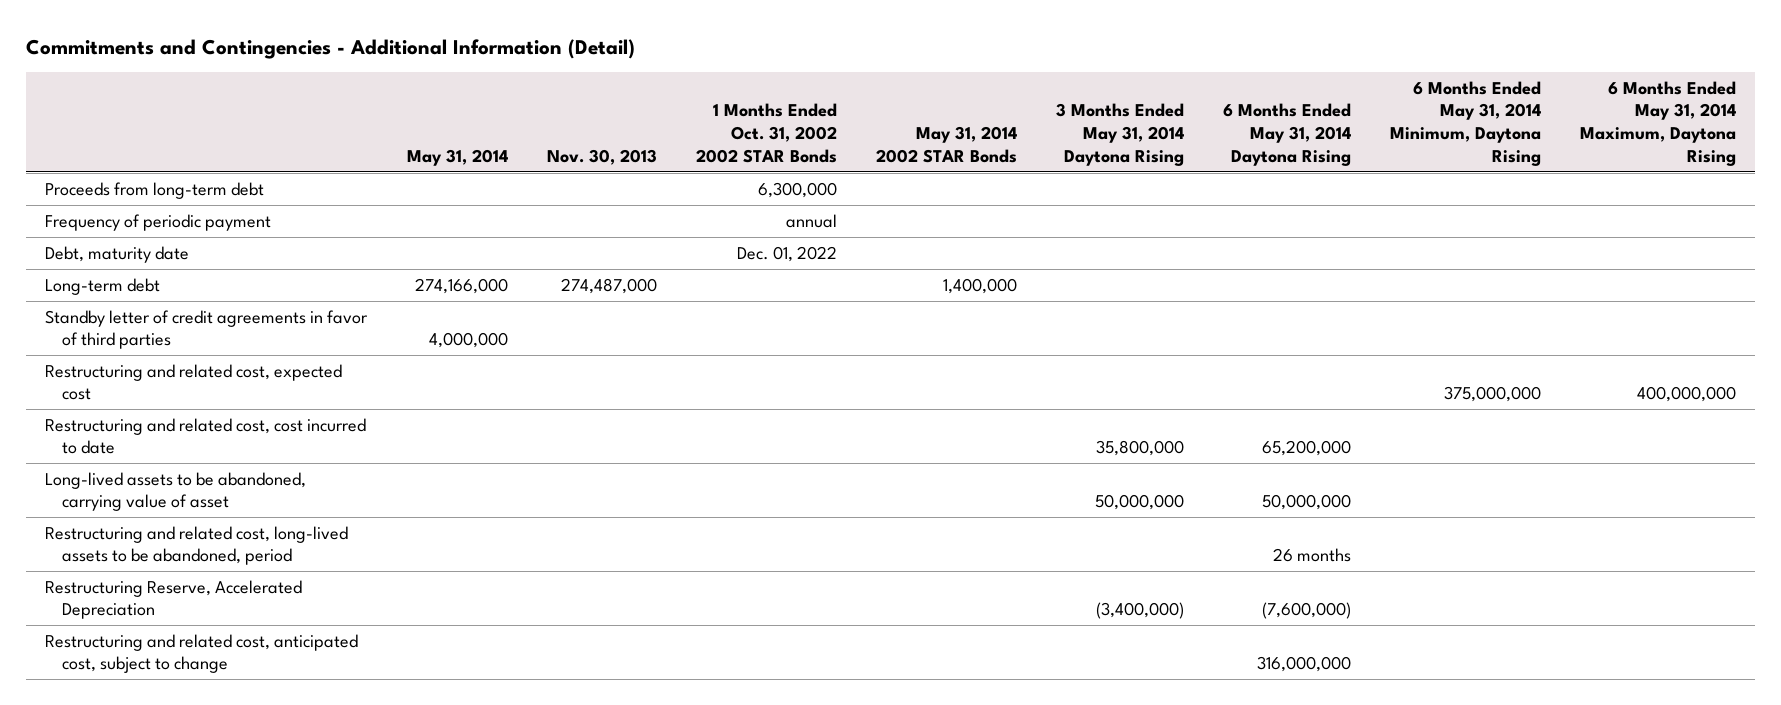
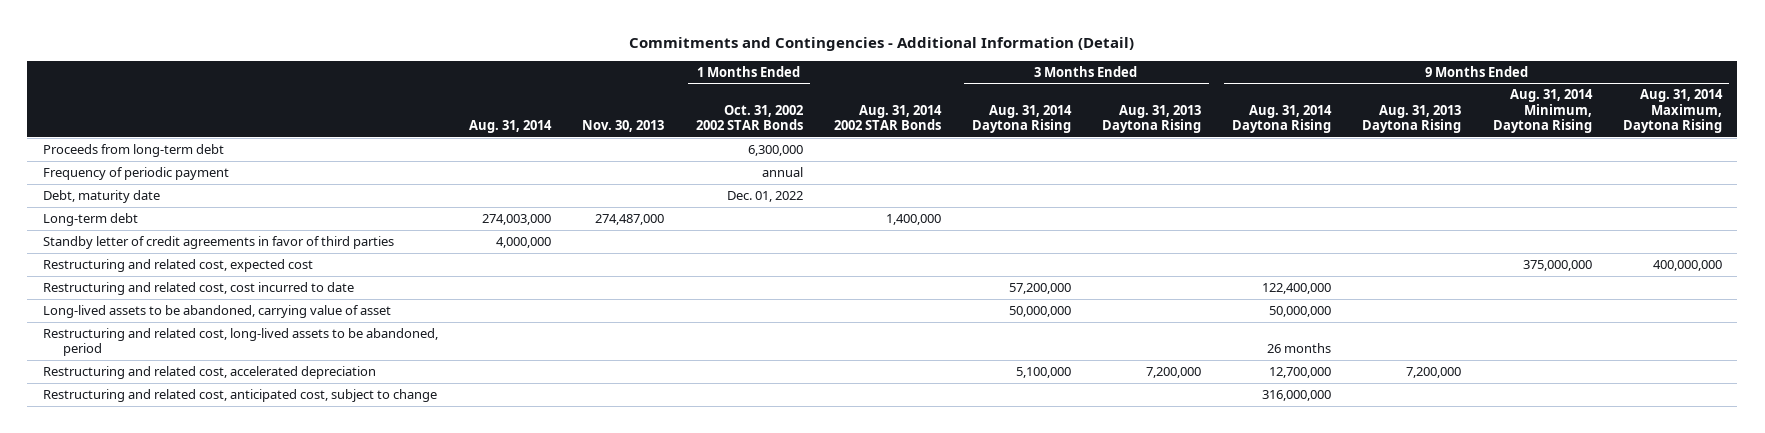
- | May 31, 2014 | Nov. 30, 2013 | 1 Months Ended Oct. 31, 2002 2002 STAR Bonds | May 31, 2014 2002 STAR Bonds | 3 Months Ended May 31, 2014 Daytona Rising | 6 Months Ended May 31, 2014 Daytona Rising | 6 Months Ended May 31, 2014 Minimum, Daytona Rising | 6 Months Ended May 31, 2014 Maximum, Daytona Rising
+ | Aug. 31, 2014 | Nov. 30, 2013 | 1 Months Ended Oct. 31, 2002 2002 STAR Bonds | Aug. 31, 2014 2002 STAR Bonds | 3 Months Ended Aug. 31, 2014 Daytona Rising | 3 Months Ended Aug. 31, 2013 Daytona Rising | 9 Months Ended Aug. 31, 2014 Daytona Rising | 9 Months Ended Aug. 31, 2013 Daytona Rising | 9 Months Ended Aug. 31, 2014 Minimum, Daytona Rising | 9 Months Ended Aug. 31, 2014 Maximum, Daytona Rising
- Restructuring Reserve, Accelerated Depreciation | | | | | (3,400,000) | (7,600,000) | |
+ Restructuring and related cost, accelerated depreciation | | | | | 5,100,000 | 7,200,000 | 12,700,000 | 7,200,000 | |

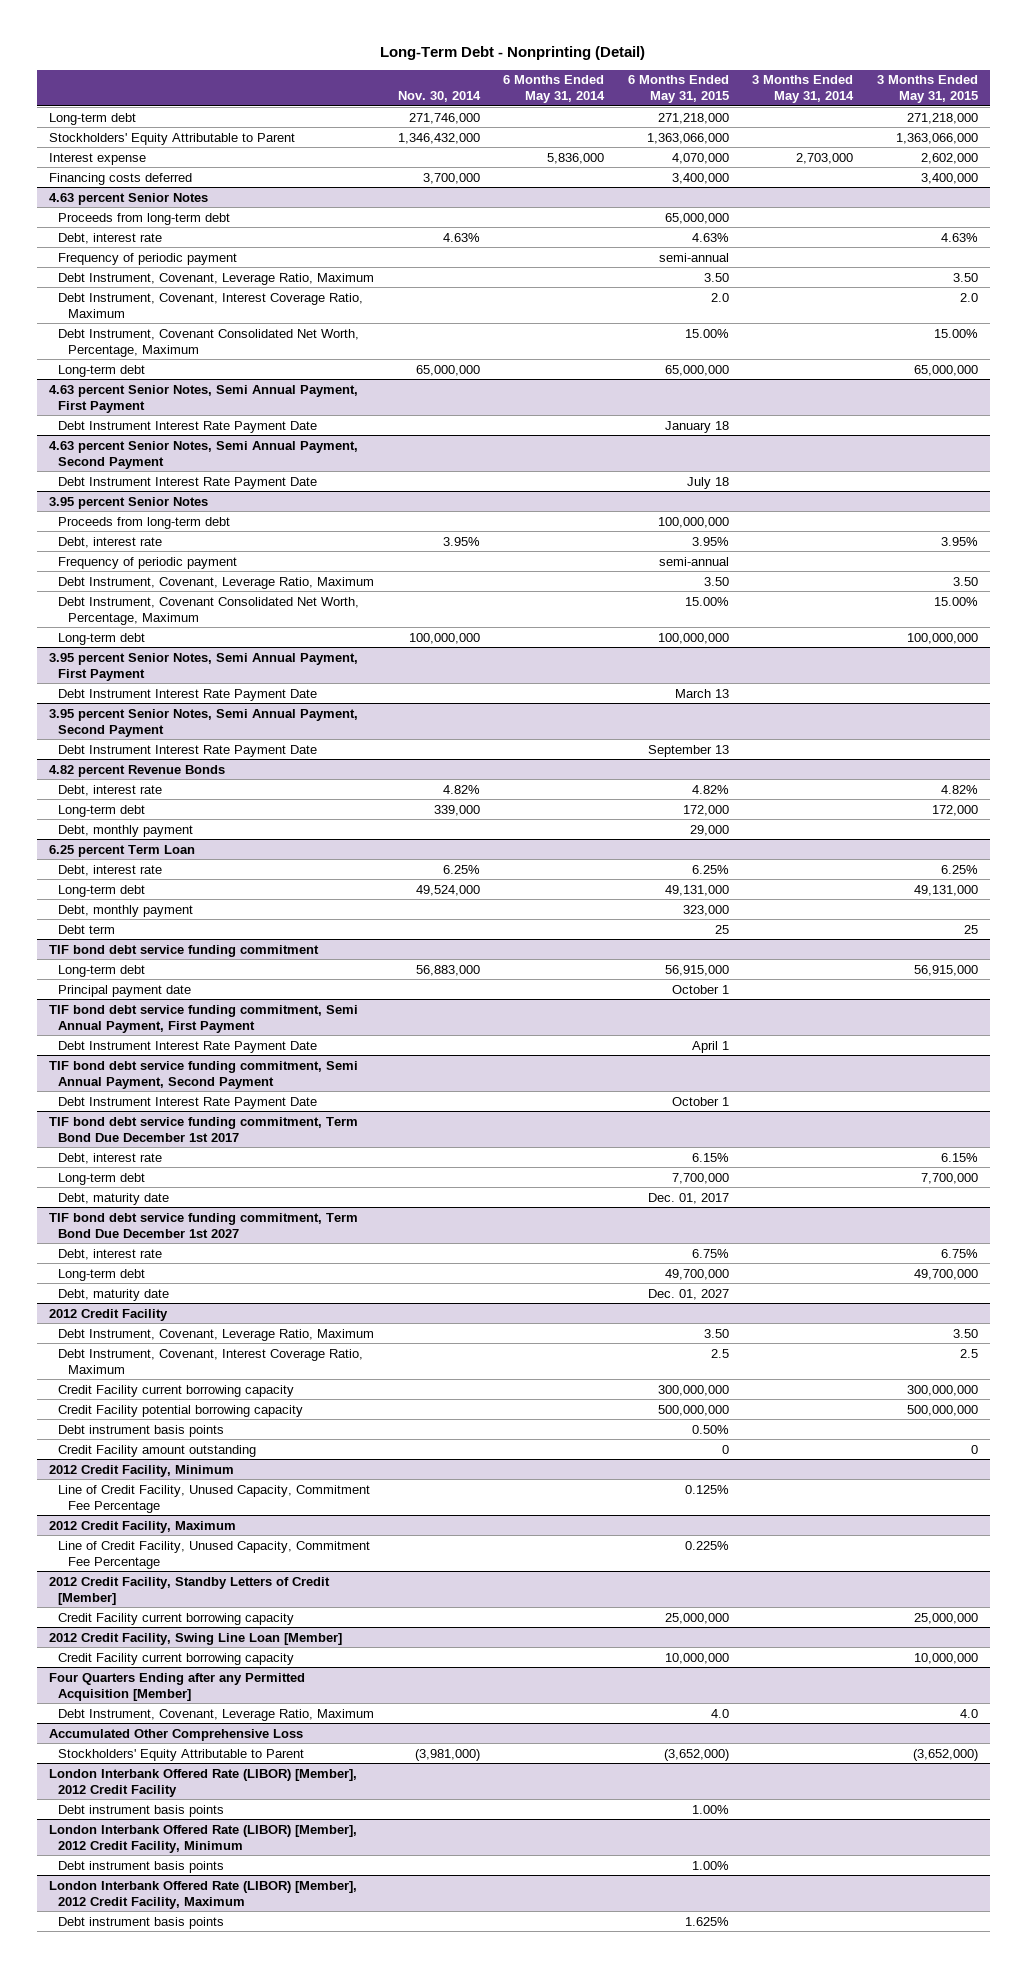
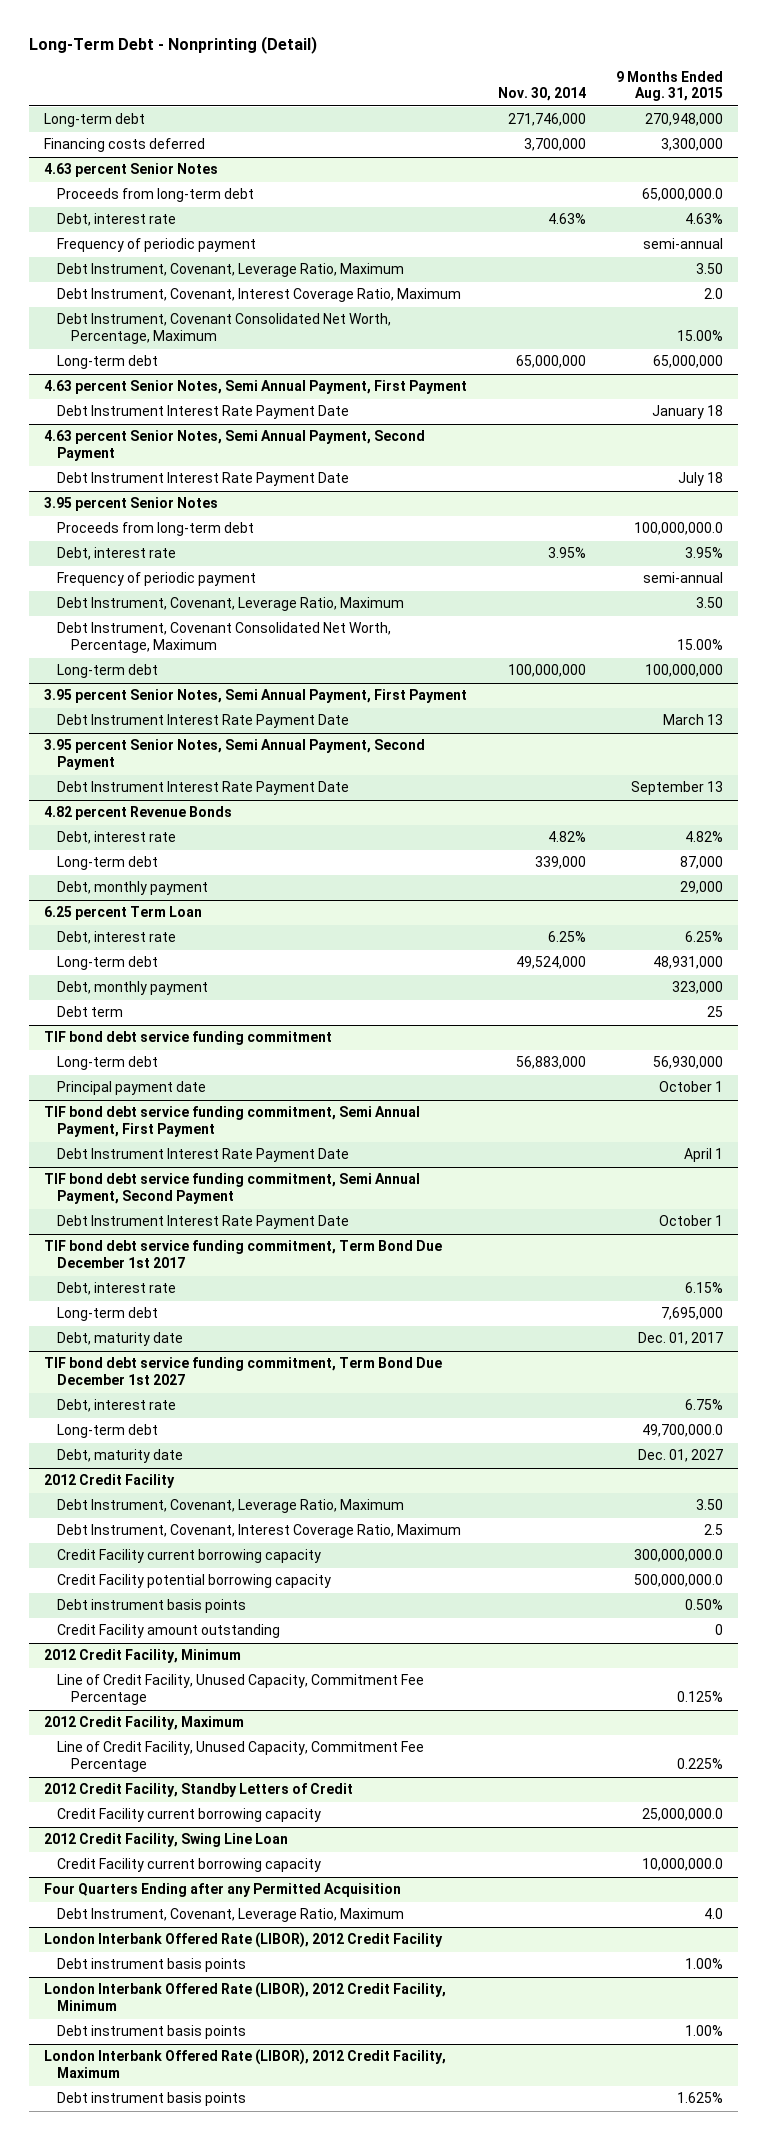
- | Nov. 30, 2014 | 6 Months Ended May 31, 2014 | 6 Months Ended May 31, 2015 | 3 Months Ended May 31, 2014 | 3 Months Ended May 31, 2015
+ | Nov. 30, 2014 | 9 Months Ended Aug. 31, 2015
- Stockholders' Equity Attributable to Parent | 1,346,432,000 | | 1,363,066,000 | | 1,363,066,000
- Interest expense | | 5,836,000 | 4,070,000 | 2,703,000 | 2,602,000
- 2012 Credit Facility, Standby Letters of Credit [Member]
+ 2012 Credit Facility, Standby Letters of Credit
- 2012 Credit Facility, Swing Line Loan [Member]
+ 2012 Credit Facility, Swing Line Loan
- Four Quarters Ending after any Permitted Acquisition [Member]
+ Four Quarters Ending after any Permitted Acquisition
- Accumulated Other Comprehensive Loss
- Stockholders' Equity Attributable to Parent | (3,981,000) | | (3,652,000) | | (3,652,000)
- London Interbank Offered Rate (LIBOR) [Member], 2012 Credit Facility
+ London Interbank Offered Rate (LIBOR), 2012 Credit Facility
- London Interbank Offered Rate (LIBOR) [Member], 2012 Credit Facility, Minimum
+ London Interbank Offered Rate (LIBOR), 2012 Credit Facility, Minimum
- London Interbank Offered Rate (LIBOR) [Member], 2012 Credit Facility, Maximum
+ London Interbank Offered Rate (LIBOR), 2012 Credit Facility, Maximum

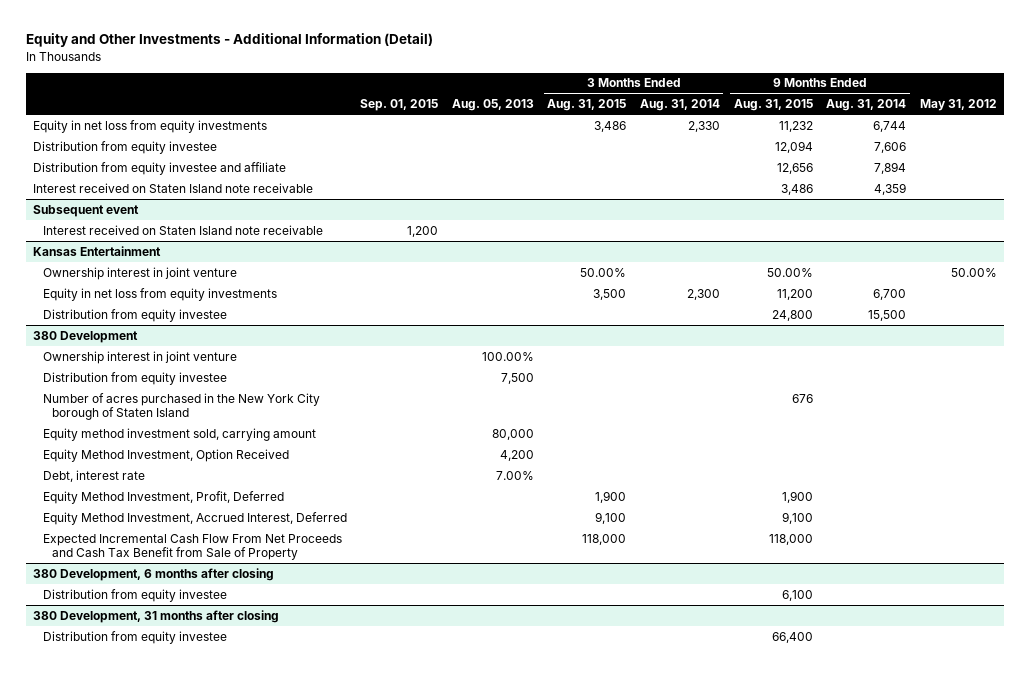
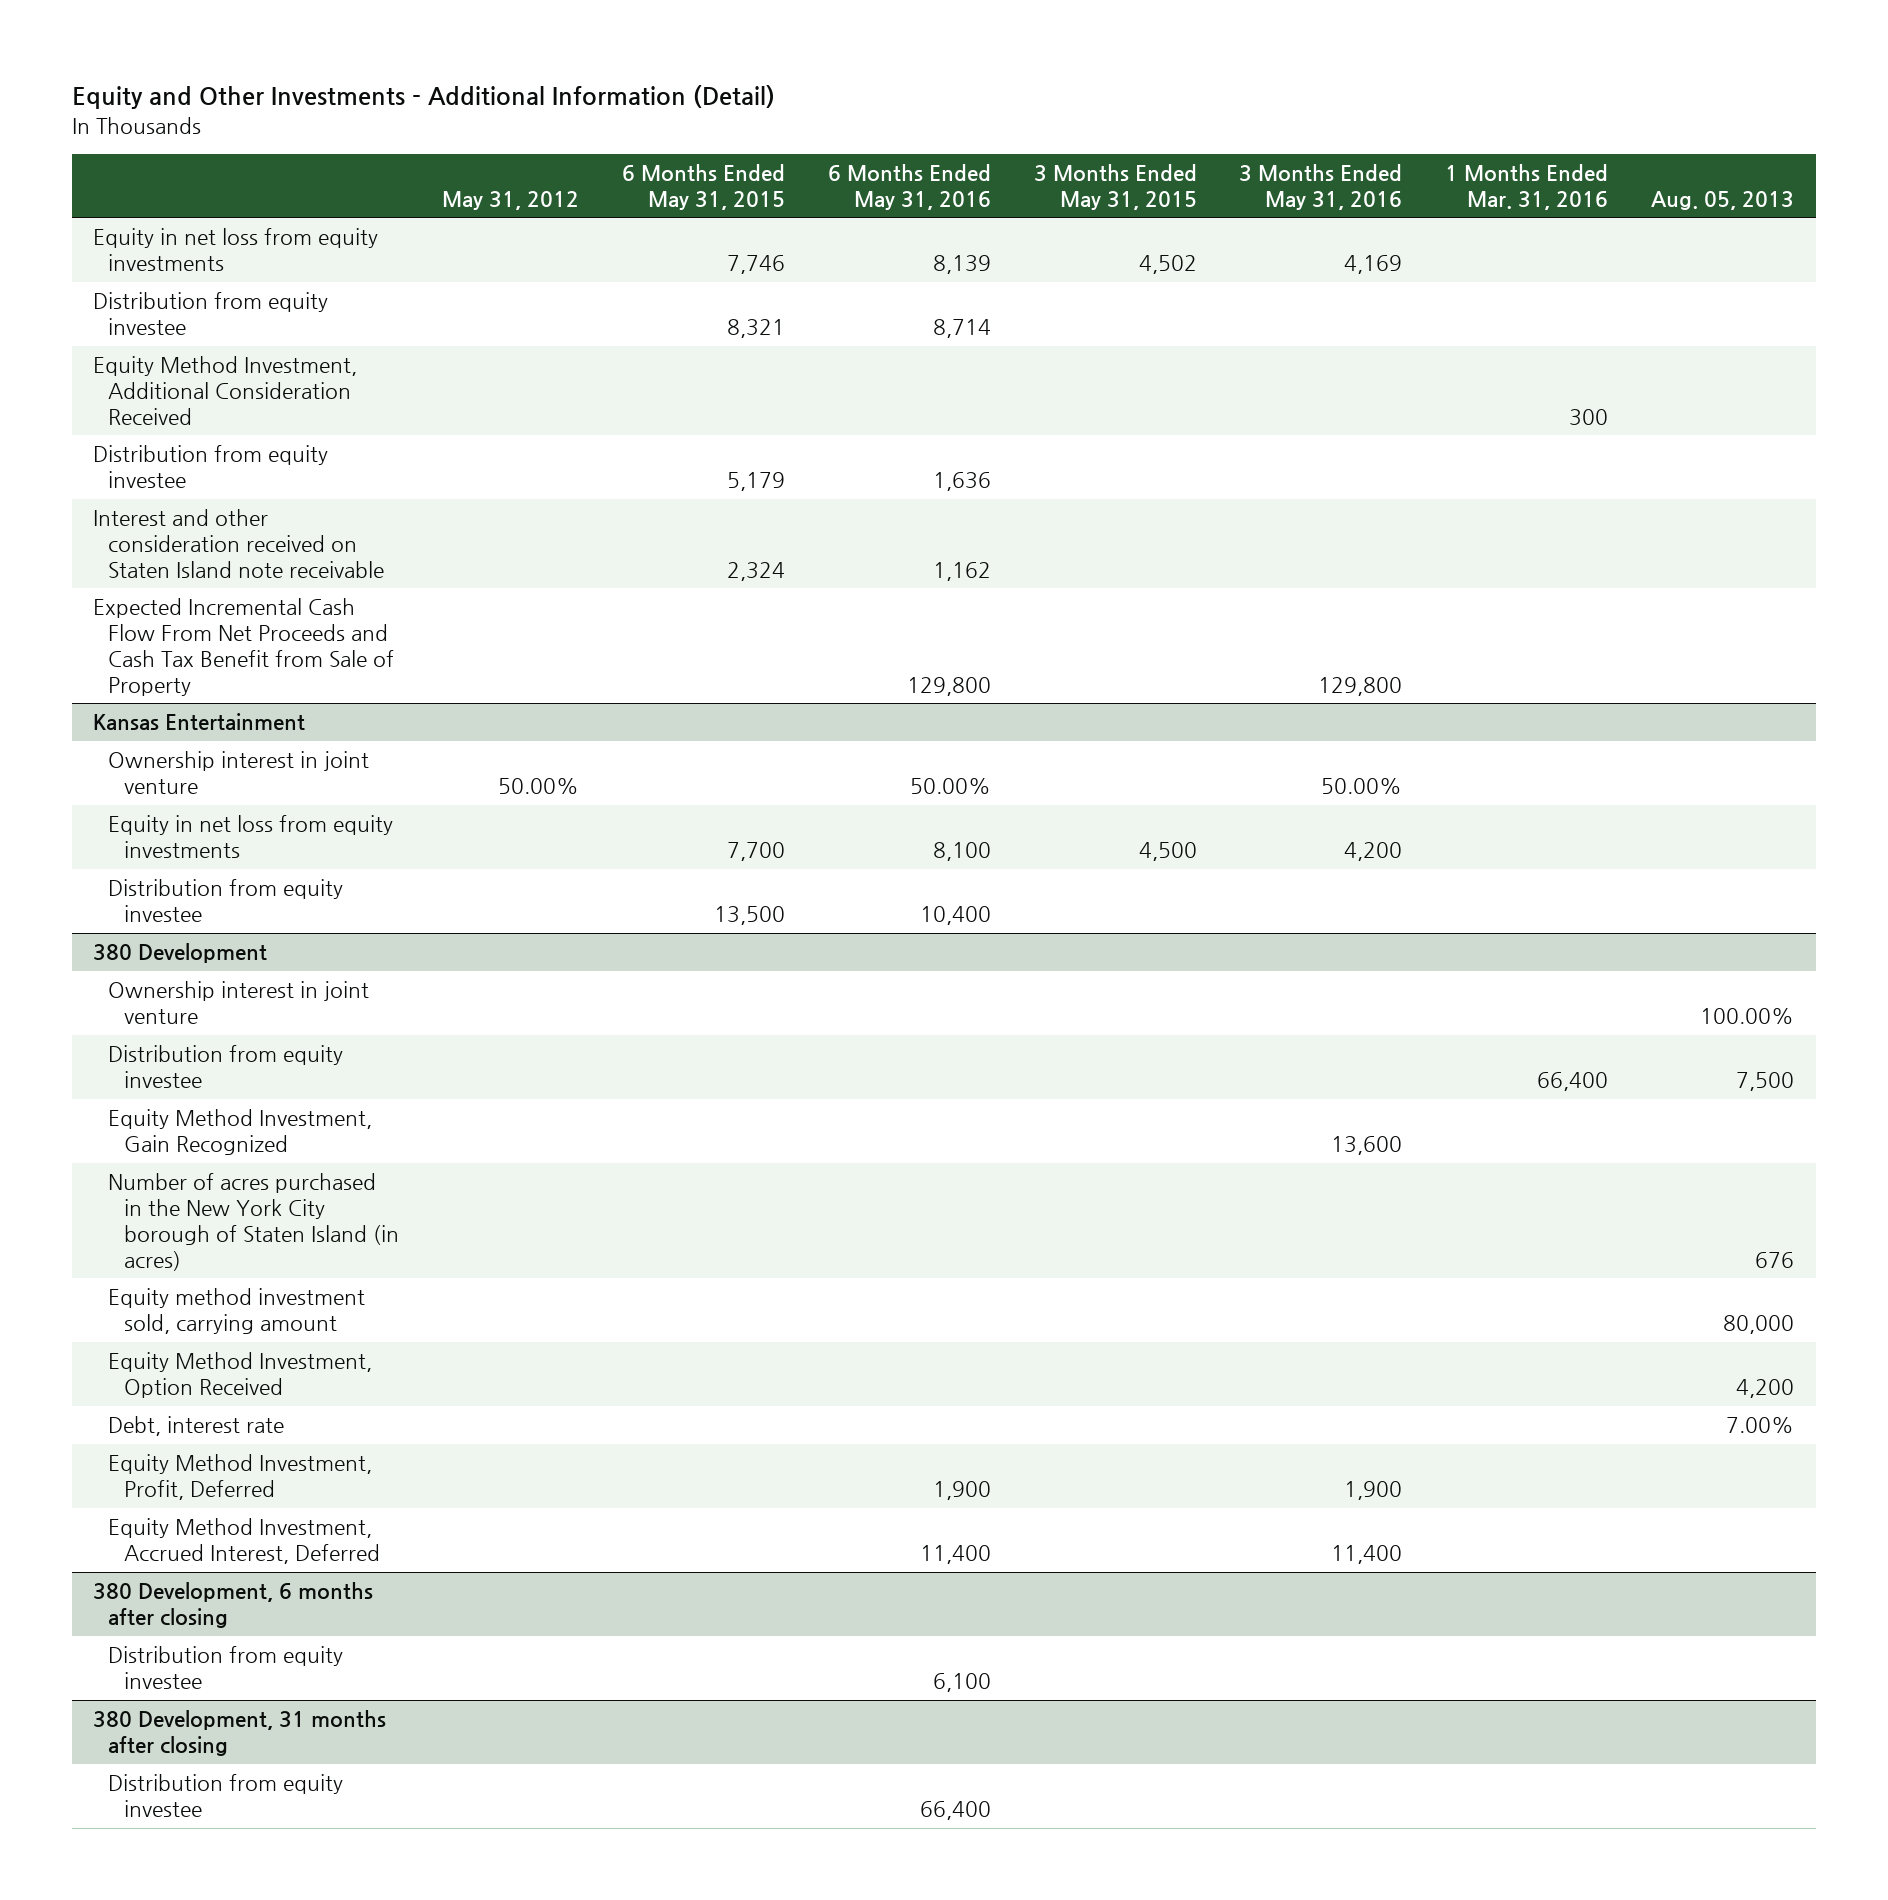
- | Sep. 01, 2015 | Aug. 05, 2013 | 3 Months Ended Aug. 31, 2015 | 3 Months Ended Aug. 31, 2014 | 9 Months Ended Aug. 31, 2015 | 9 Months Ended Aug. 31, 2014 | May 31, 2012
+ | May 31, 2012 | 6 Months Ended May 31, 2015 | 6 Months Ended May 31, 2016 | 3 Months Ended May 31, 2015 | 3 Months Ended May 31, 2016 | 1 Months Ended Mar. 31, 2016 | Aug. 05, 2013
- Distribution from equity investee and affiliate | | | | | 12,656 | 7,894 |
- Interest received on Staten Island note receivable | | | | | 3,486 | 4,359 |
- Subsequent event
- Interest received on Staten Island note receivable | 1,200 | | | | | |
+ Equity Method Investment, Additional Consideration Received | | | | | | 300 |
+ Distribution from equity investee | | 5,179 | 1,636 | | | |
+ Interest and other consideration received on Staten Island note receivable | | 2,324 | 1,162 | | | |
+ Expected Incremental Cash Flow From Net Proceeds and Cash Tax Benefit from Sale of Property | | | 129,800 | | 129,800 | |
@ 380 Development
- Number of acres purchased in the New York City borough of Staten Island | | | | | 676 | |
+ Equity Method Investment, Gain Recognized | | | | | 13,600 | |
+ Number of acres purchased in the New York City borough of Staten Island (in acres) | | | | | | | 676
- Expected Incremental Cash Flow From Net Proceeds and Cash Tax Benefit from Sale of Property | | | 118,000 | | 118,000 | |

